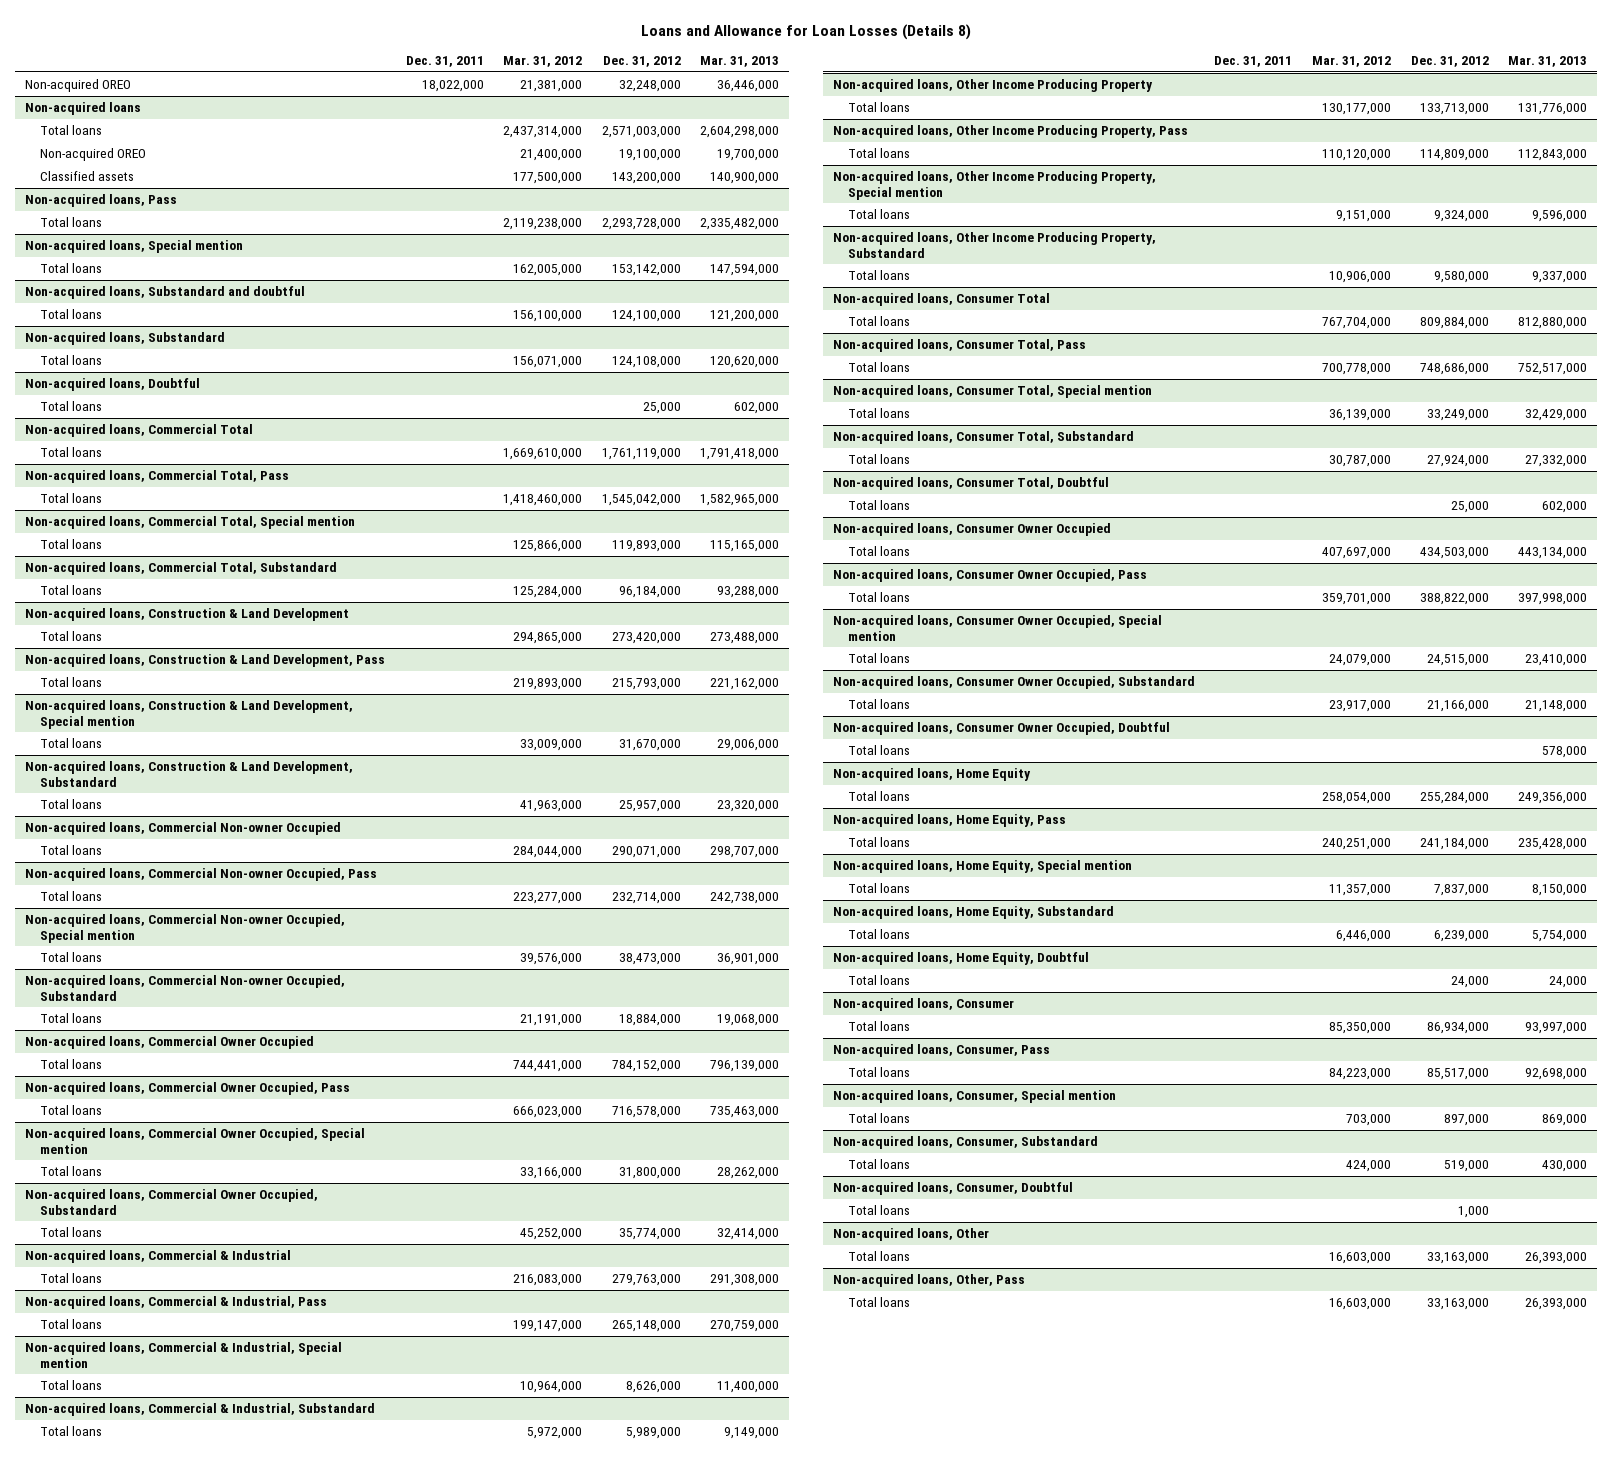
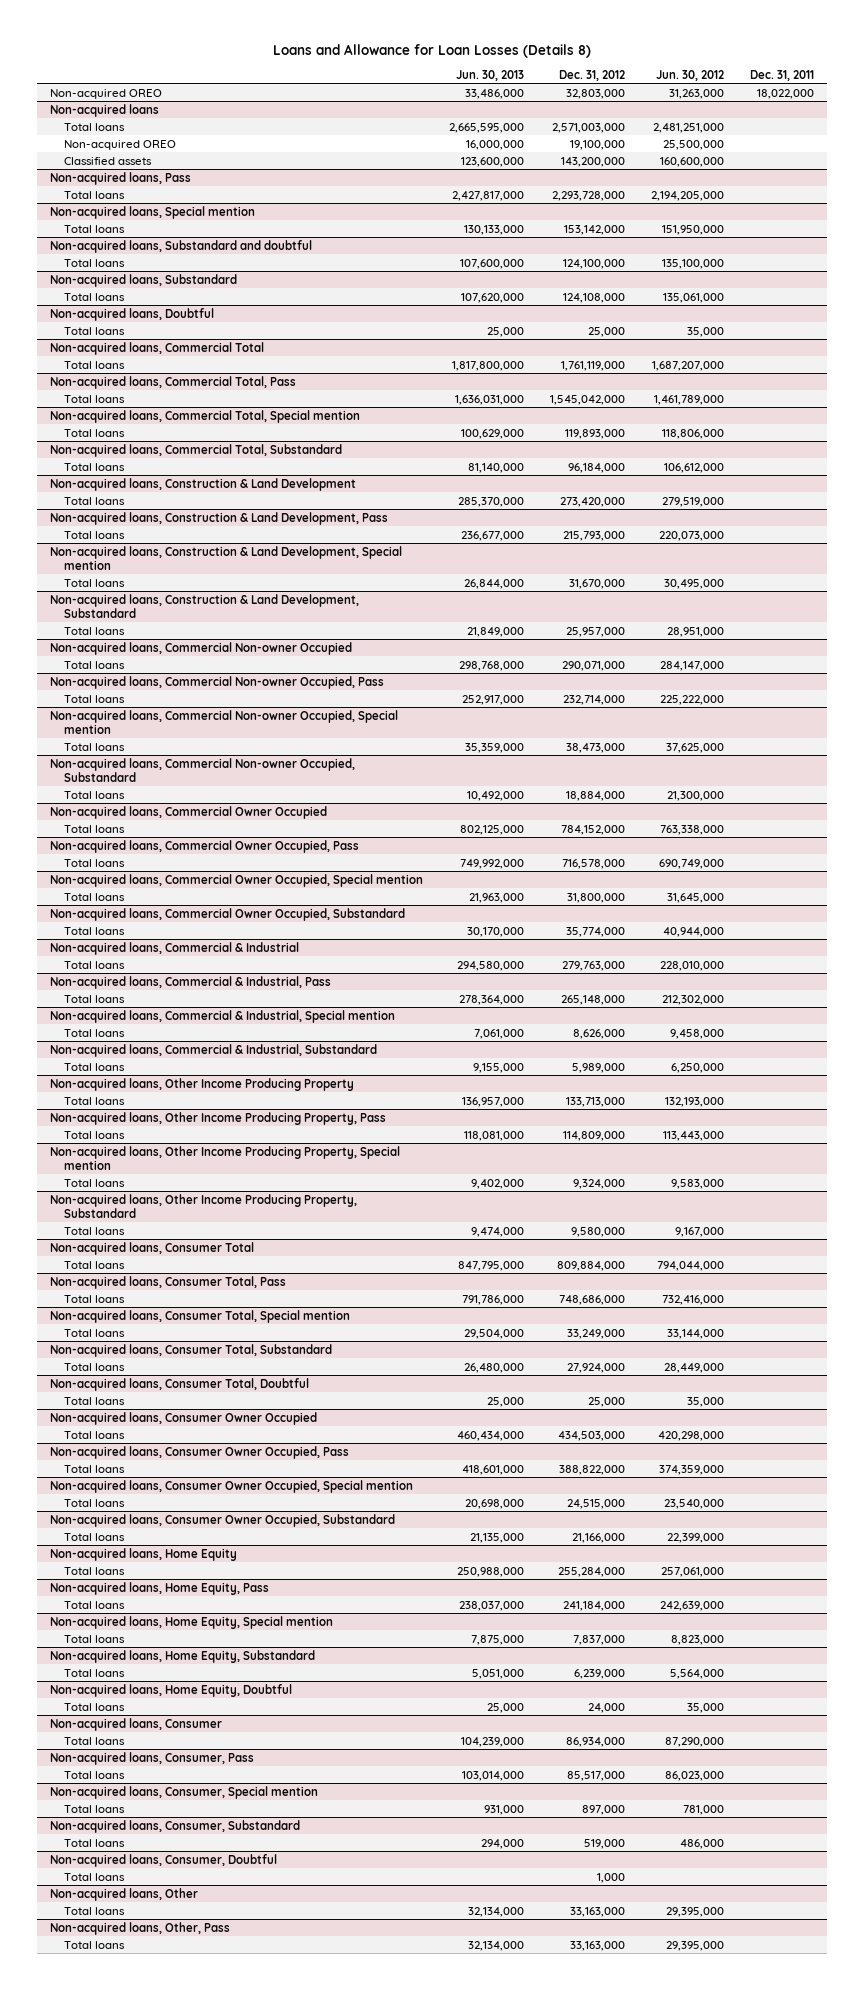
- | Dec. 31, 2011 | Mar. 31, 2012 | Dec. 31, 2012 | Mar. 31, 2013
+ | Jun. 30, 2013 | Dec. 31, 2012 | Jun. 30, 2012 | Dec. 31, 2011
- Non-acquired OREO | 18,022,000 | 21,381,000 | 32,248,000 | 36,446,000
+ Non-acquired OREO | 33,486,000 | 32,803,000 | 31,263,000 | 18,022,000
- Non-acquired loans, Consumer Owner Occupied, Doubtful
- Total loans | | | | 578,000

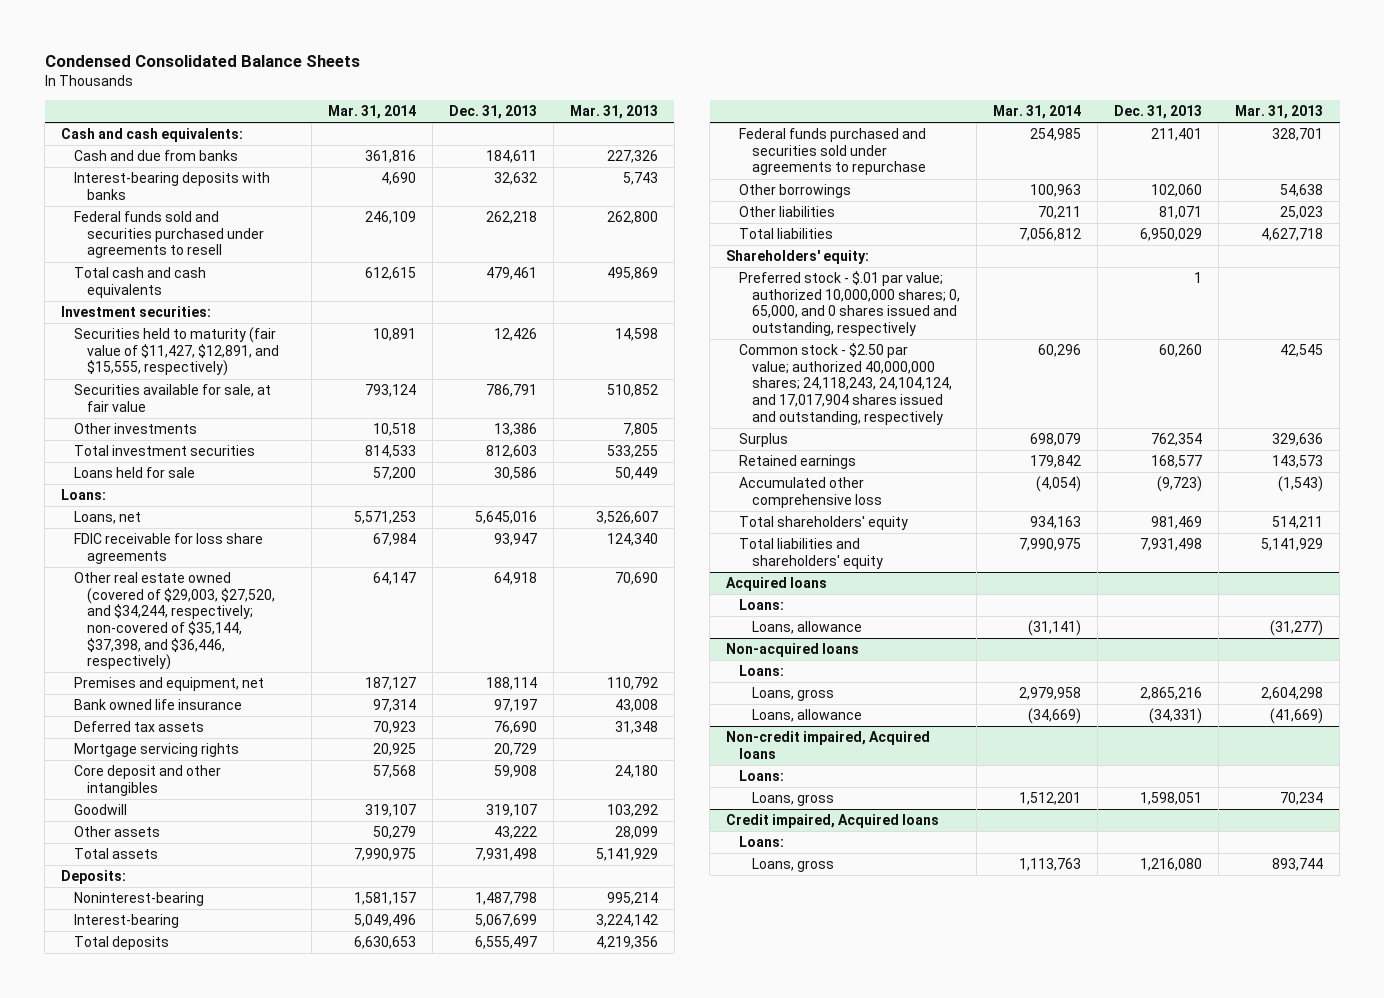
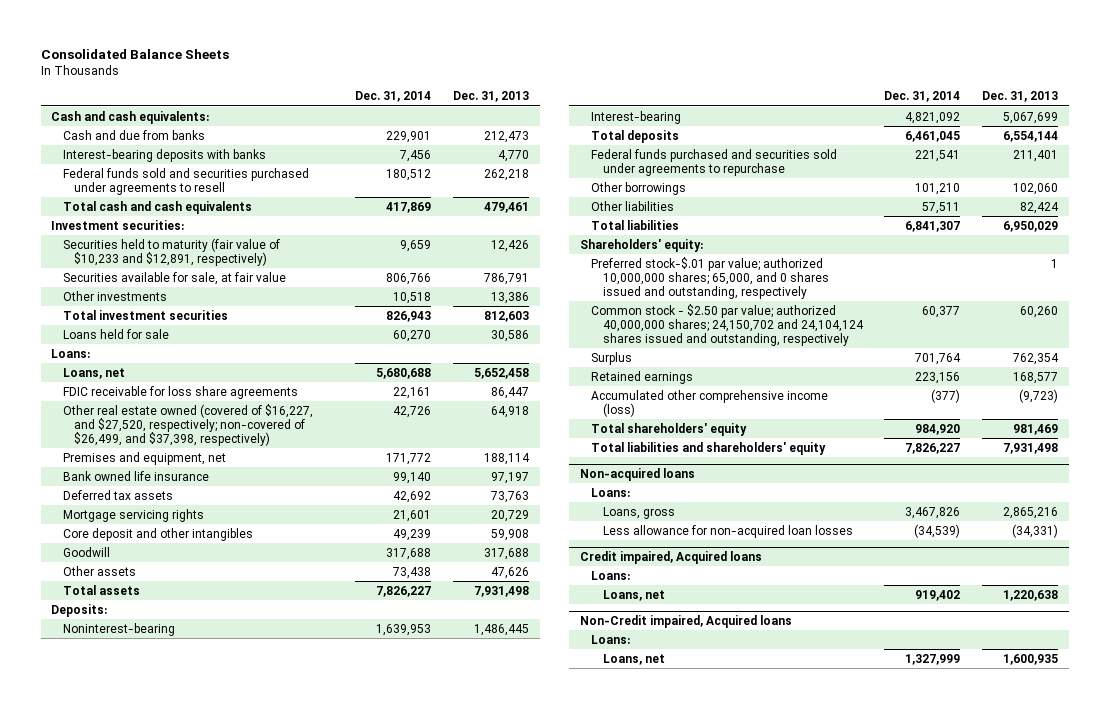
- Condensed Consolidated Balance Sheets
+ Consolidated Balance Sheets
- | Mar. 31, 2014 | Dec. 31, 2013 | Mar. 31, 2013
+ | Dec. 31, 2014 | Dec. 31, 2013
- Cash and due from banks | 361,816 | 184,611 | 227,326
- Interest-bearing deposits with banks | 4,690 | 32,632 | 5,743
+ Cash and due from banks | 229,901 | 212,473
+ Interest-bearing deposits with banks | 7,456 | 4,770
- Securities held to maturity (fair value of $11,427, $12,891, and $15,555, respectively) | 10,891 | 12,426 | 14,598
+ Securities held to maturity (fair value of $10,233 and $12,891, respectively) | 9,659 | 12,426
- Loans, net | 5,571,253 | 5,645,016 | 3,526,607
- FDIC receivable for loss share agreements | 67,984 | 93,947 | 124,340
- Other real estate owned (covered of $29,003, $27,520, and $34,244, respectively; non-covered of $35,144, $37,398, and $36,446, respectively) | 64,147 | 64,918 | 70,690
+ Loans, net | 5,680,688 | 5,652,458
+ FDIC receivable for loss share agreements | 22,161 | 86,447
+ Other real estate owned (covered of $16,227, and $27,520, respectively; non-covered of $26,499, and $37,398, respectively) | 42,726 | 64,918
- Deferred tax assets | 70,923 | 76,690 | 31,348
+ Deferred tax assets | 42,692 | 73,763
- Goodwill | 319,107 | 319,107 | 103,292
- Other assets | 50,279 | 43,222 | 28,099
+ Goodwill | 317,688 | 317,688
+ Other assets | 73,438 | 47,626
- Noninterest-bearing | 1,581,157 | 1,487,798 | 995,214
+ Noninterest-bearing | 1,639,953 | 1,486,445
- Total deposits | 6,630,653 | 6,555,497 | 4,219,356
+ Total deposits | 6,461,045 | 6,554,144
- Other liabilities | 70,211 | 81,071 | 25,023
+ Other liabilities | 57,511 | 82,424
- Preferred stock - $.01 par value; authorized 10,000,000 shares; 0, 65,000, and 0 shares issued and outstanding, respectively | | 1 |
- Common stock - $2.50 par value; authorized 40,000,000 shares; 24,118,243, 24,104,124, and 17,017,904 shares issued and outstanding, respectively | 60,296 | 60,260 | 42,545
+ Preferred stock-$.01 par value; authorized 10,000,000 shares; 65,000, and 0 shares issued and outstanding, respectively | | 1
+ Common stock - $2.50 par value; authorized 40,000,000 shares; 24,150,702 and 24,104,124 shares issued and outstanding, respectively | 60,377 | 60,260
- Accumulated other comprehensive loss | (4,054) | (9,723) | (1,543)
+ Accumulated other comprehensive income (loss) | (377) | (9,723)
- Acquired loans
- Loans:
- Loans, allowance | (31,141) | | (31,277)
@ Non-acquired loans
- Loans, allowance | (34,669) | (34,331) | (41,669)
- Non-credit impaired, Acquired loans
- Loans:
- Loans, gross | 1,512,201 | 1,598,051 | 70,234
@ Non-acquired loans
+ Less allowance for non-acquired loan losses | (34,539) | (34,331)
@ Credit impaired, Acquired loans
- Loans, gross | 1,113,763 | 1,216,080 | 893,744
+ Loans, net | 919,402 | 1,220,638
+ Non-Credit impaired, Acquired loans
+ Loans:
+ Loans, net | 1,327,999 | 1,600,935

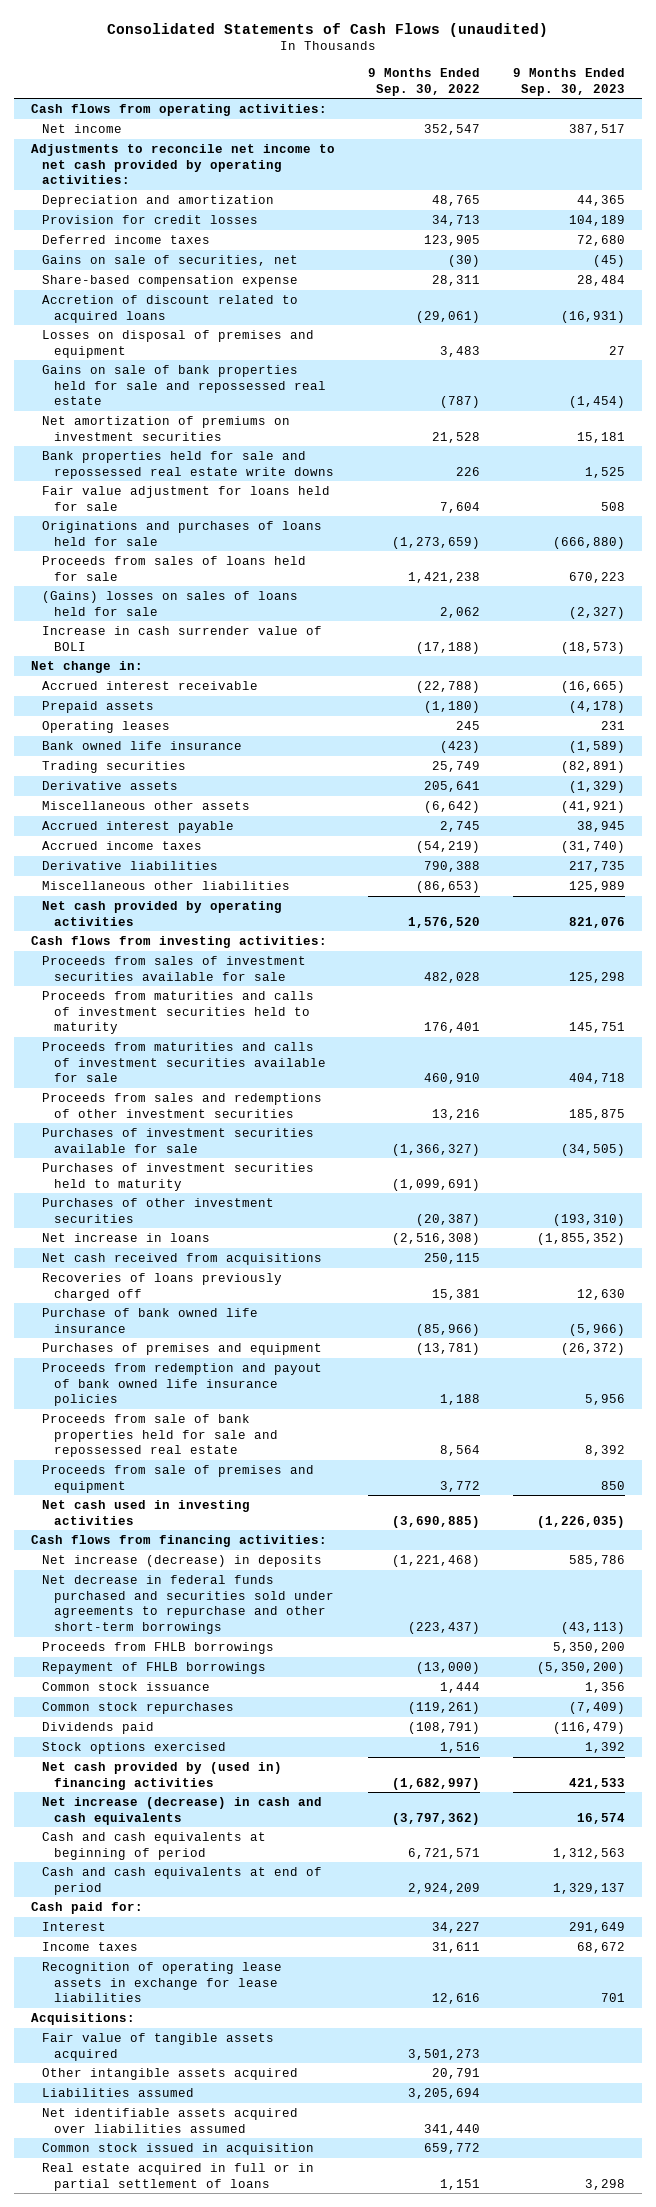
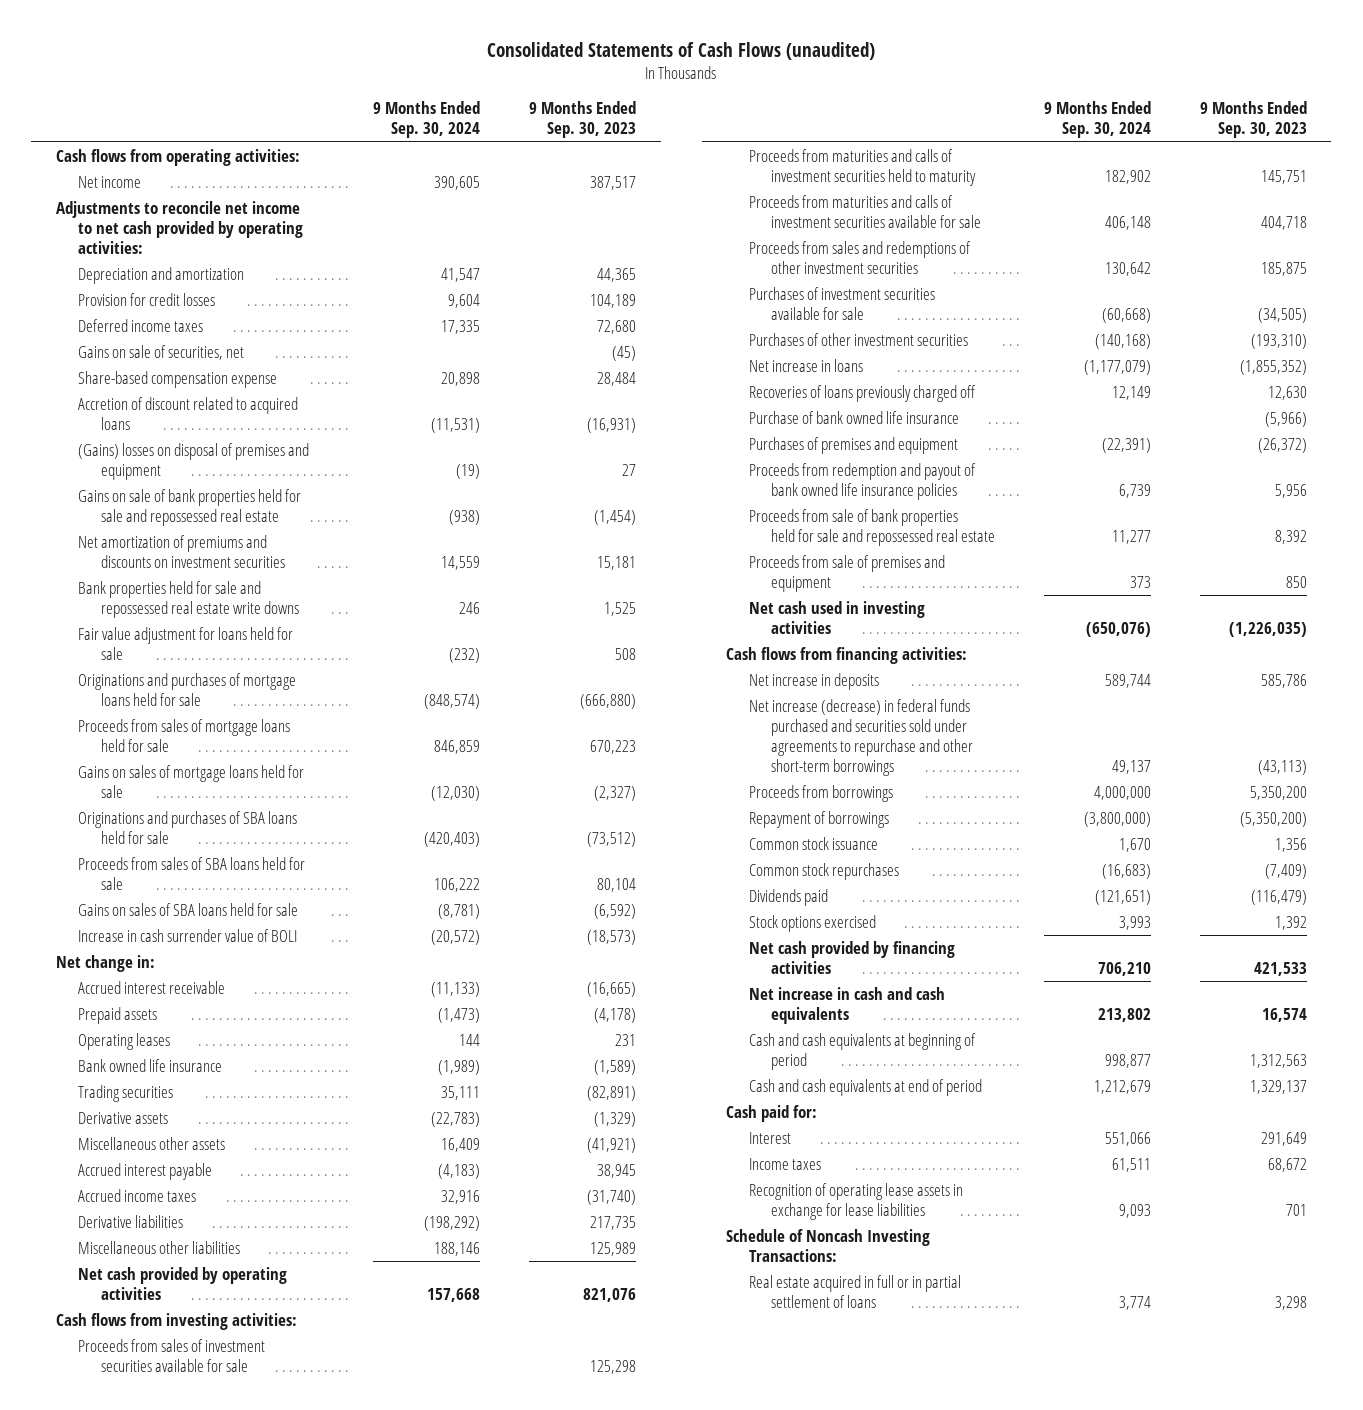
- | 9 Months Ended Sep. 30, 2022 | 9 Months Ended Sep. 30, 2023
+ | 9 Months Ended Sep. 30, 2024 | 9 Months Ended Sep. 30, 2023
- Losses on disposal of premises and equipment | 3,483 | 27
+ (Gains) losses on disposal of premises and equipment | (19) | 27
- Net amortization of premiums on investment securities | 21,528 | 15,181
+ Net amortization of premiums and discounts on investment securities | 14,559 | 15,181
- Originations and purchases of loans held for sale | (1,273,659) | (666,880)
- Proceeds from sales of loans held for sale | 1,421,238 | 670,223
- (Gains) losses on sales of loans held for sale | 2,062 | (2,327)
+ Originations and purchases of mortgage loans held for sale | (848,574) | (666,880)
+ Proceeds from sales of mortgage loans held for sale | 846,859 | 670,223
+ Gains on sales of mortgage loans held for sale | (12,030) | (2,327)
+ Originations and purchases of SBA loans held for sale | (420,403) | (73,512)
+ Proceeds from sales of SBA loans held for sale | 106,222 | 80,104
+ Gains on sales of SBA loans held for sale | (8,781) | (6,592)
- Purchases of investment securities held to maturity | (1,099,691) |
- Net cash received from acquisitions | 250,115 |
- Net increase (decrease) in deposits | (1,221,468) | 585,786
- Net decrease in federal funds purchased and securities sold under agreements to repurchase and other short-term borrowings | (223,437) | (43,113)
- Proceeds from FHLB borrowings | | 5,350,200
- Repayment of FHLB borrowings | (13,000) | (5,350,200)
+ Net increase in deposits | 589,744 | 585,786
+ Net increase (decrease) in federal funds purchased and securities sold under agreements to repurchase and other short-term borrowings | 49,137 | (43,113)
+ Proceeds from borrowings | 4,000,000 | 5,350,200
+ Repayment of borrowings | (3,800,000) | (5,350,200)
- Net cash provided by (used in) financing activities | (1,682,997) | 421,533
- Net increase (decrease) in cash and cash equivalents | (3,797,362) | 16,574
+ Net cash provided by financing activities | 706,210 | 421,533
+ Net increase in cash and cash equivalents | 213,802 | 16,574
- Acquisitions:
- Fair value of tangible assets acquired | 3,501,273 |
- Other intangible assets acquired | 20,791 |
- Liabilities assumed | 3,205,694 |
- Net identifiable assets acquired over liabilities assumed | 341,440 |
- Common stock issued in acquisition | 659,772 |
+ Schedule of Noncash Investing Transactions:

